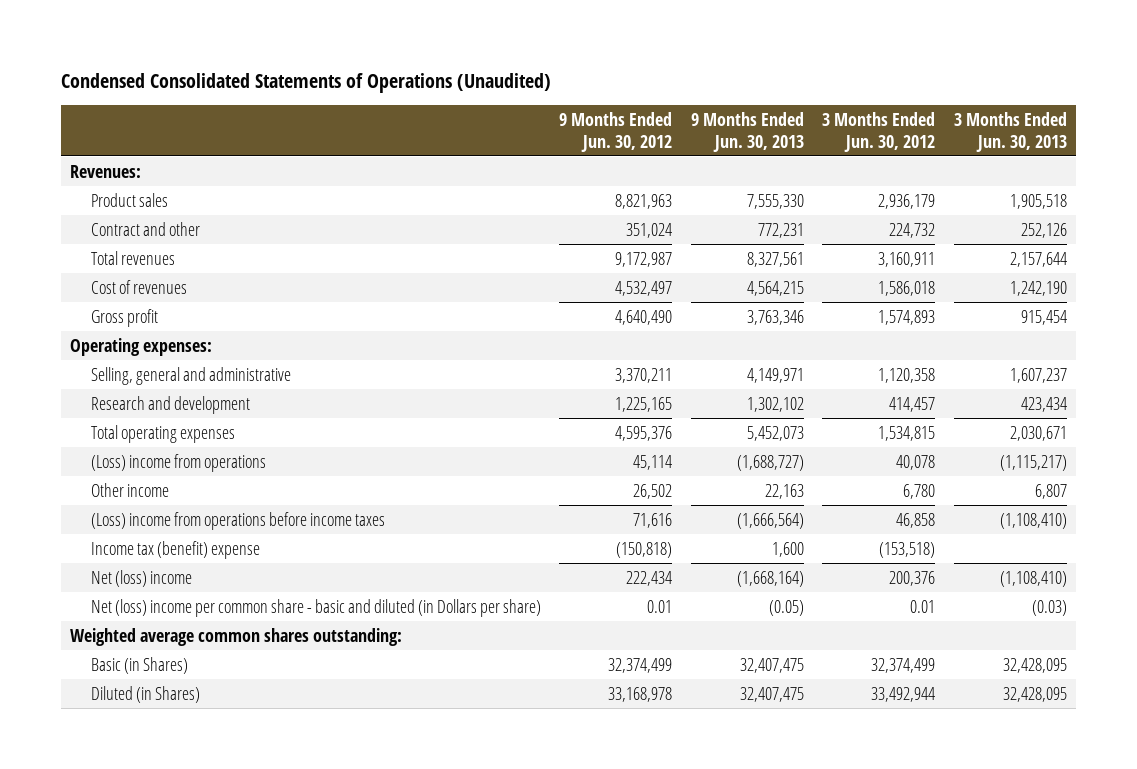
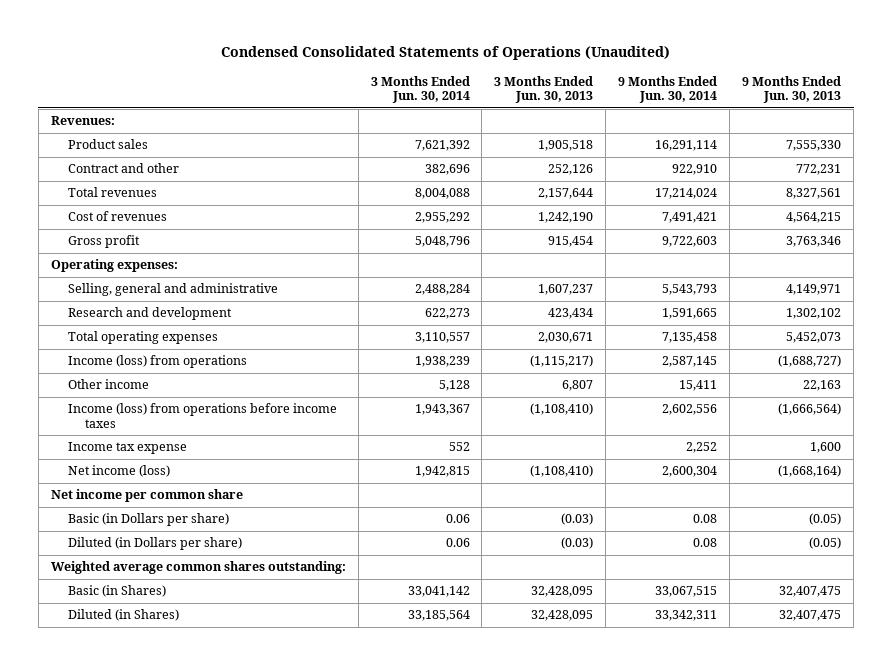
- | 9 Months Ended Jun. 30, 2012 | 9 Months Ended Jun. 30, 2013 | 3 Months Ended Jun. 30, 2012 | 3 Months Ended Jun. 30, 2013
+ | 3 Months Ended Jun. 30, 2014 | 3 Months Ended Jun. 30, 2013 | 9 Months Ended Jun. 30, 2014 | 9 Months Ended Jun. 30, 2013
- (Loss) income from operations | 45,114 | (1,688,727) | 40,078 | (1,115,217)
+ Income (loss) from operations | 1,938,239 | (1,115,217) | 2,587,145 | (1,688,727)
- (Loss) income from operations before income taxes | 71,616 | (1,666,564) | 46,858 | (1,108,410)
- Income tax (benefit) expense | (150,818) | 1,600 | (153,518) |
- Net (loss) income | 222,434 | (1,668,164) | 200,376 | (1,108,410)
- Net (loss) income per common share - basic and diluted (in Dollars per share) | 0.01 | (0.05) | 0.01 | (0.03)
+ Income (loss) from operations before income taxes | 1,943,367 | (1,108,410) | 2,602,556 | (1,666,564)
+ Income tax expense | 552 | | 2,252 | 1,600
+ Net income (loss) | 1,942,815 | (1,108,410) | 2,600,304 | (1,668,164)
+ Net income per common share
+ Basic (in Dollars per share) | 0.06 | (0.03) | 0.08 | (0.05)
+ Diluted (in Dollars per share) | 0.06 | (0.03) | 0.08 | (0.05)

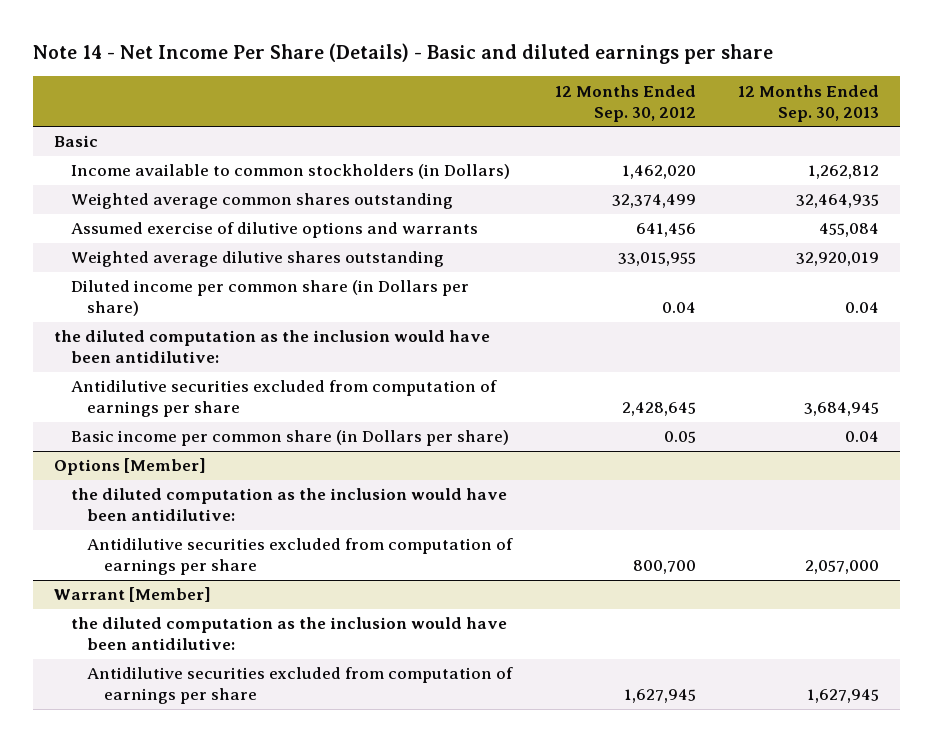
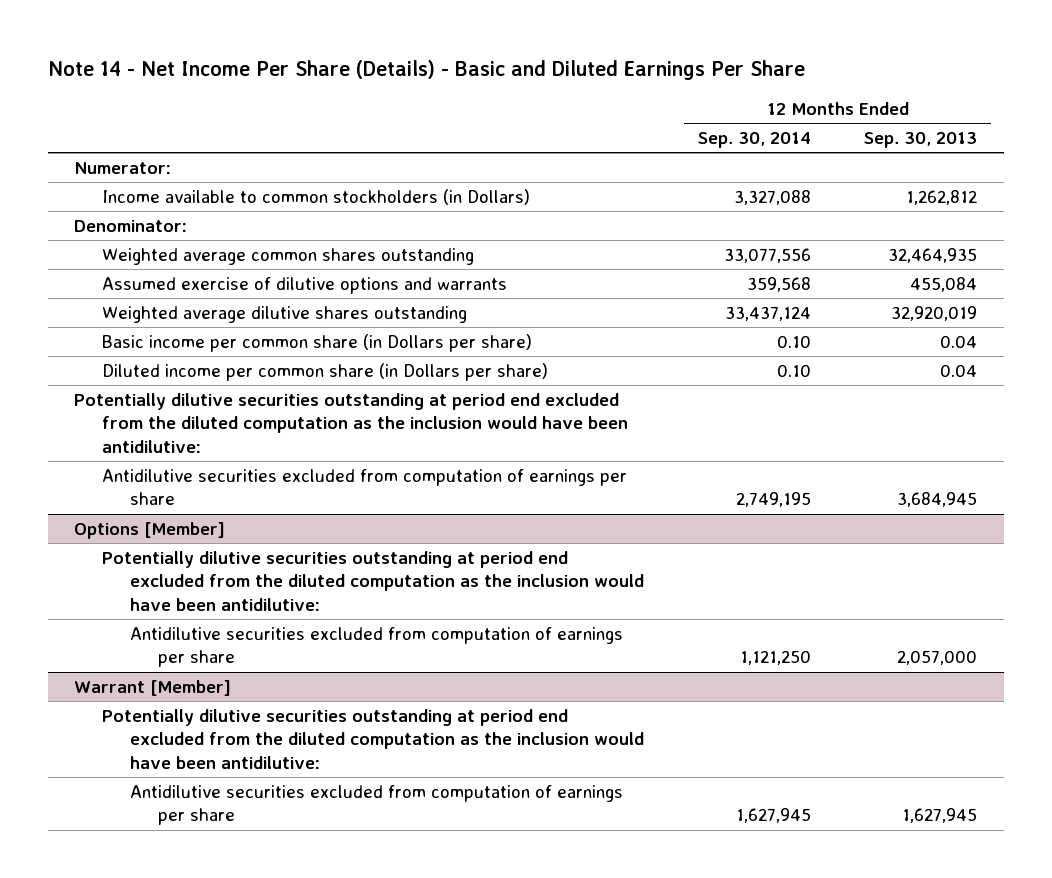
- Note 14 - Net Income Per Share (Details) - Basic and diluted earnings per share
+ Note 14 - Net Income Per Share (Details) - Basic and Diluted Earnings Per Share
- | 12 Months Ended Sep. 30, 2012 | 12 Months Ended Sep. 30, 2013
+ | 12 Months Ended Sep. 30, 2014 | 12 Months Ended Sep. 30, 2013
- Basic
+ Numerator:
+ Denominator:
moved up: Basic income per common share (in Dollars per share) | 0.10 | 0.04
- the diluted computation as the inclusion would have been antidilutive:
+ Potentially dilutive securities outstanding at period end excluded from the diluted computation as the inclusion would have been antidilutive:
@ Options [Member]
- the diluted computation as the inclusion would have been antidilutive:
+ Potentially dilutive securities outstanding at period end excluded from the diluted computation as the inclusion would have been antidilutive:
@ Warrant [Member]
- the diluted computation as the inclusion would have been antidilutive:
+ Potentially dilutive securities outstanding at period end excluded from the diluted computation as the inclusion would have been antidilutive:

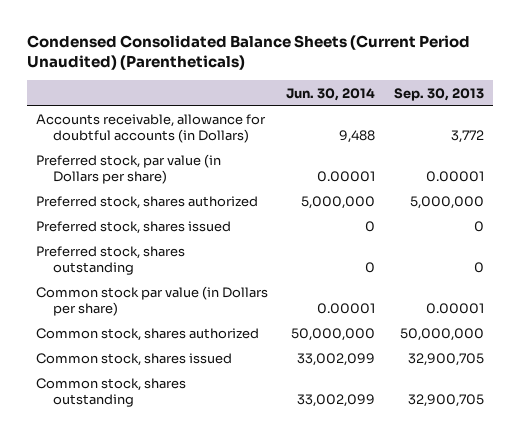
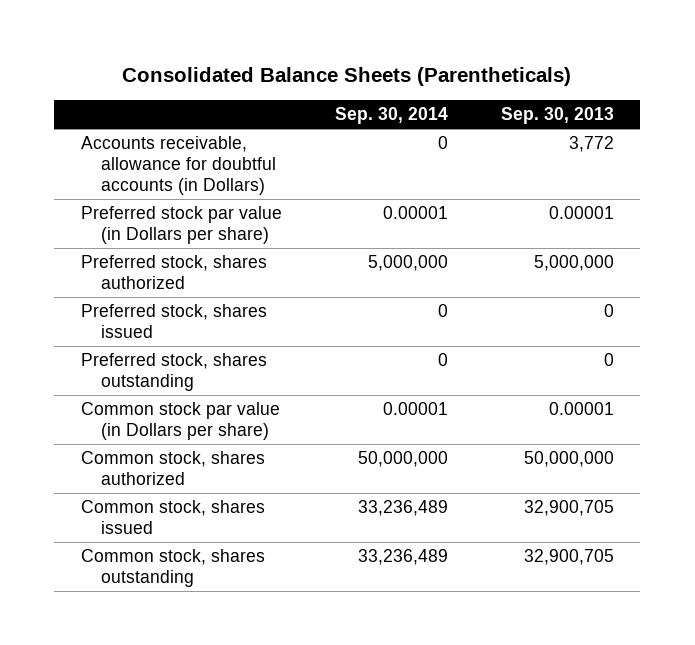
- Condensed Consolidated Balance Sheets (Current Period Unaudited) (Parentheticals)
+ Consolidated Balance Sheets (Parentheticals)
- | Jun. 30, 2014 | Sep. 30, 2013
+ | Sep. 30, 2014 | Sep. 30, 2013
- Accounts receivable, allowance for doubtful accounts (in Dollars) | 9,488 | 3,772
- Preferred stock, par value (in Dollars per share) | 0.00001 | 0.00001
+ Accounts receivable, allowancе for doubtful accounts (in Dollars) | 0 | 3,772
+ Preferred stock par value (in Dollars per share) | 0.00001 | 0.00001

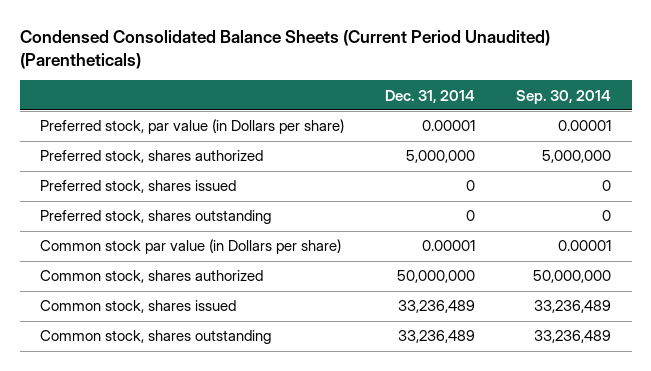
- Consolidated Balance Sheets (Parentheticals)
+ Condensed Consolidated Balance Sheets (Current Period Unaudited) (Parentheticals)
- | Sep. 30, 2014 | Sep. 30, 2013
+ | Dec. 31, 2014 | Sep. 30, 2014
- Accounts receivable, allowancе for doubtful accounts (in Dollars) | 0 | 3,772
- Preferred stock par value (in Dollars per share) | 0.00001 | 0.00001
+ Preferred stock, par value (in Dollars per share) | 0.00001 | 0.00001

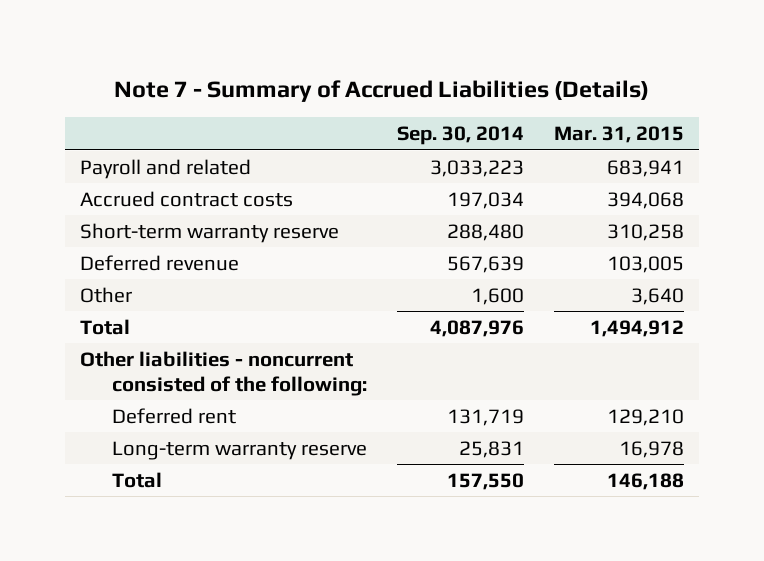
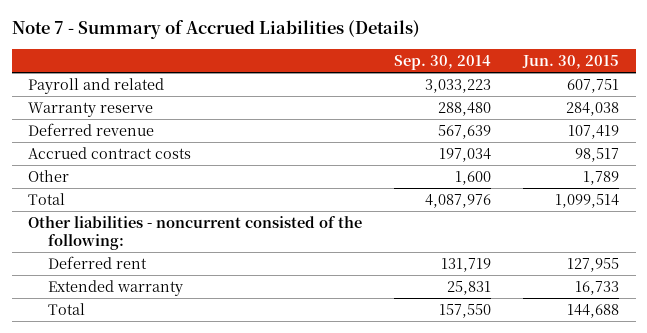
- | Sep. 30, 2014 | Mar. 31, 2015
+ | Sep. 30, 2014 | Jun. 30, 2015
- Short-term warranty reserve | 288,480 | 310,258
+ Warranty reserve | 288,480 | 284,038
moved down: Accrued contract costs | 197,034 | 98,517
- Long-term warranty reserve | 25,831 | 16,978
+ Extended warranty | 25,831 | 16,733

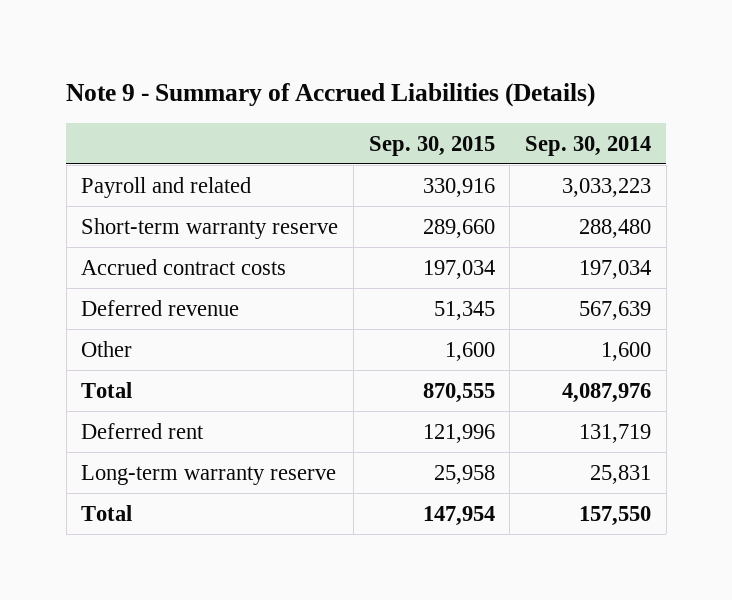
- Note 7 - Summary of Accrued Liabilities (Details)
+ Note 9 - Summary of Accrued Liabilities (Details)
- | Sep. 30, 2014 | Jun. 30, 2015
+ | Sep. 30, 2015 | Sep. 30, 2014
- Warranty reserve | 288,480 | 284,038
+ Short-term warranty reserve | 289,660 | 288,480
moved down: Deferred revenue | 51,345 | 567,639
- Other liabilities - noncurrent consisted of the following:
- Extended warranty | 25,831 | 16,733
+ Long-term warranty reserve | 25,958 | 25,831

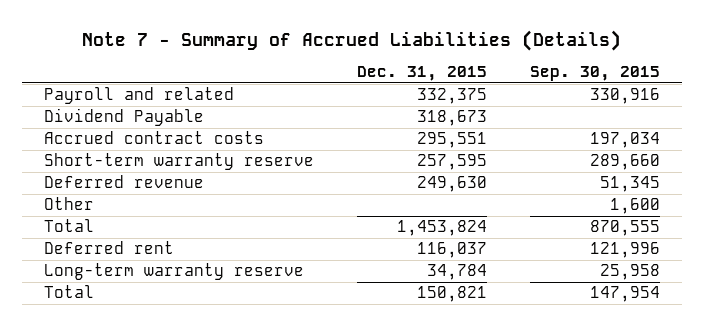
- Note 9 - Summary of Accrued Liabilities (Details)
+ Note 7 - Summary of Accrued Liabilities (Details)
- | Sep. 30, 2015 | Sep. 30, 2014
+ | Dec. 31, 2015 | Sep. 30, 2015
+ Dividend Payable | 318,673 |
moved down: Short-term warranty reserve | 257,595 | 289,660

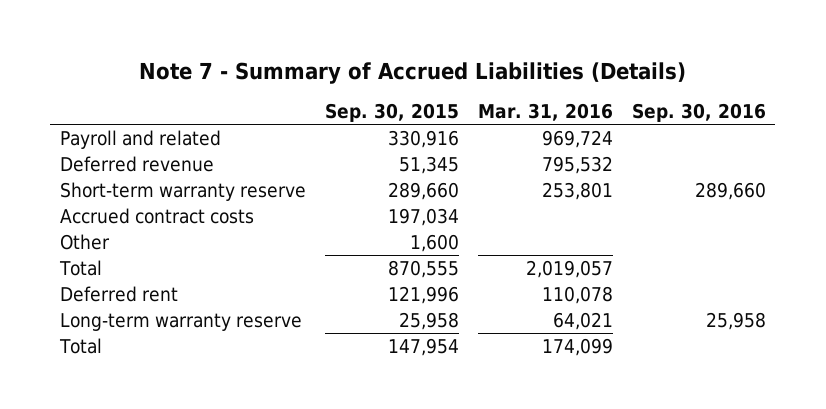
- | Dec. 31, 2015 | Sep. 30, 2015
+ | Sep. 30, 2015 | Mar. 31, 2016 | Sep. 30, 2016
- Dividend Payable | 318,673 |
moved down: Short-term warranty reserve | 289,660 | 253,801 | 289,660
moved down: Accrued contract costs | 197,034 | |

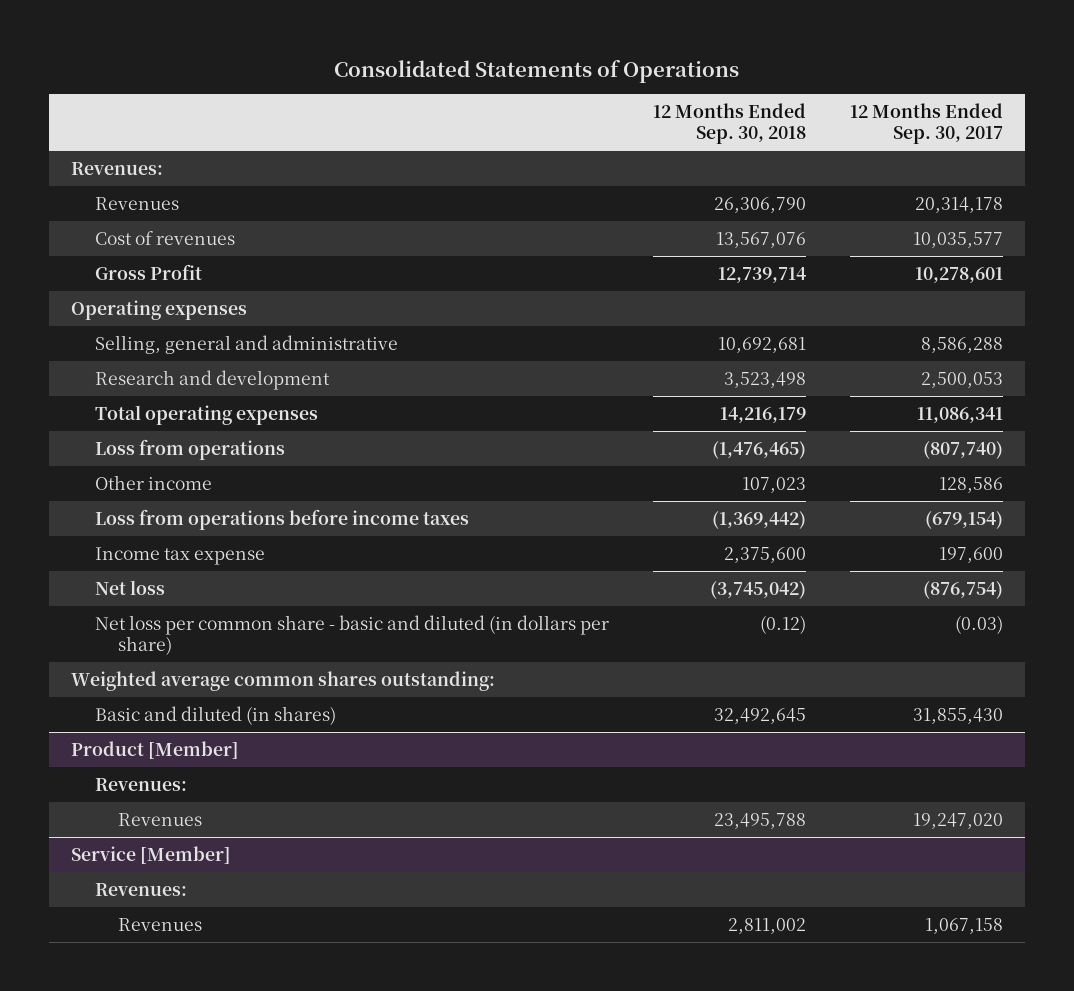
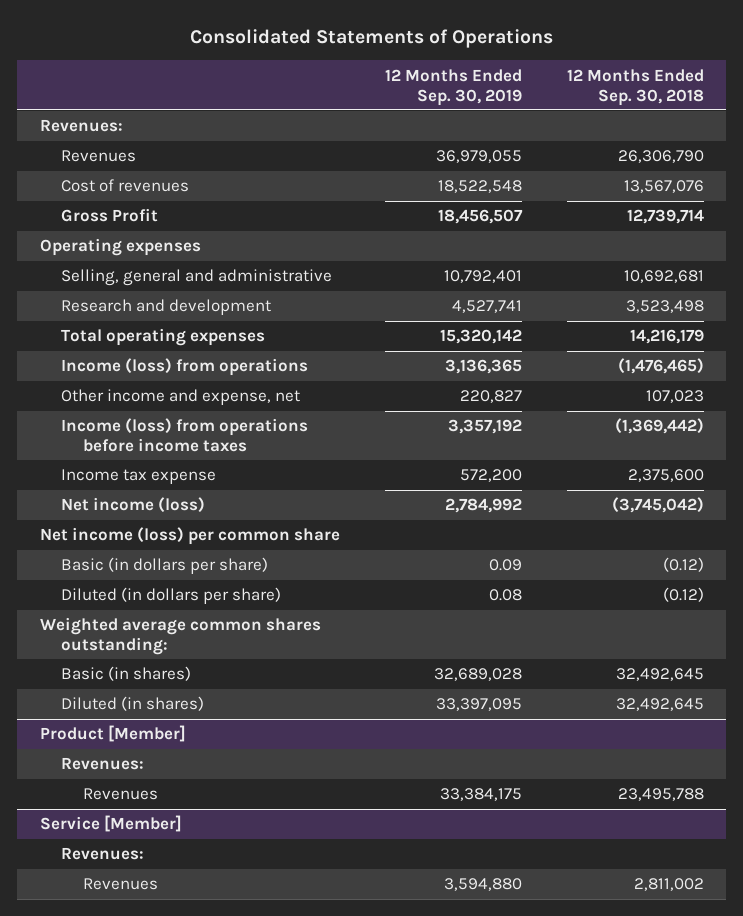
- | 12 Months Ended Sep. 30, 2018 | 12 Months Ended Sep. 30, 2017
+ | 12 Months Ended Sep. 30, 2019 | 12 Months Ended Sep. 30, 2018
- Loss from operations | (1,476,465) | (807,740)
- Other income | 107,023 | 128,586
- Loss from operations before income taxes | (1,369,442) | (679,154)
+ Income (loss) from operations | 3,136,365 | (1,476,465)
+ Other income and expense, net | 220,827 | 107,023
+ Income (loss) from operations before income taxes | 3,357,192 | (1,369,442)
- Net loss | (3,745,042) | (876,754)
- Net loss per common share - basic and diluted (in dollars per share) | (0.12) | (0.03)
+ Net income (loss) | 2,784,992 | (3,745,042)
+ Net income (loss) per common share
+ Basic (in dollars per share) | 0.09 | (0.12)
+ Diluted (in dollars per share) | 0.08 | (0.12)
- Basic and diluted (in shares) | 32,492,645 | 31,855,430
+ Basic (in shares) | 32,689,028 | 32,492,645
+ Diluted (in shares) | 33,397,095 | 32,492,645

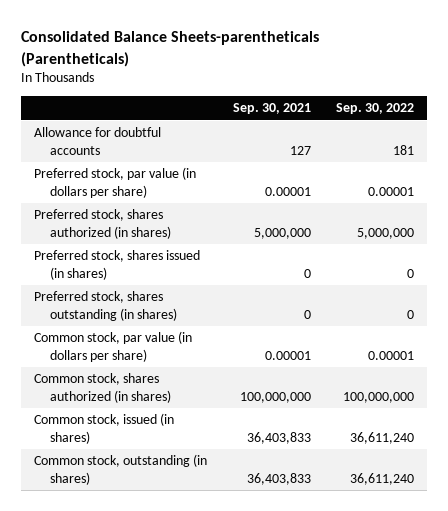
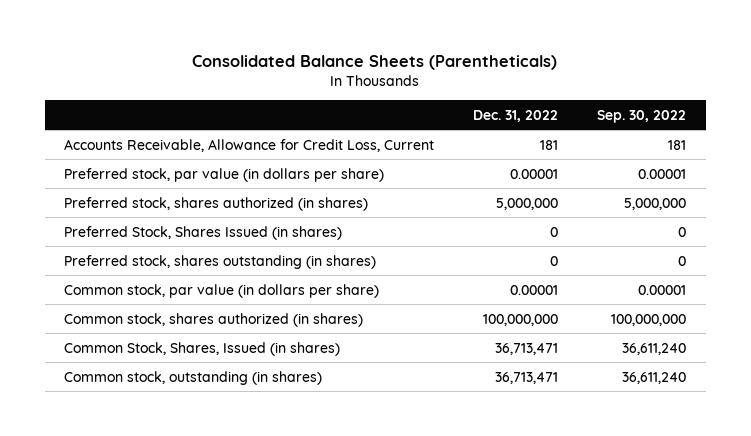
- Consolidated Balance Sheets-parentheticals (Parentheticals)
+ Consolidated Balance Sheets (Parentheticals)
- | Sep. 30, 2021 | Sep. 30, 2022
+ | Dec. 31, 2022 | Sep. 30, 2022
- Allowance for doubtful accounts | 127 | 181
+ Accounts Receivable, Allowance for Credit Loss, Current | 181 | 181
- Preferred stock, shares issued (in shares) | 0 | 0
+ Preferred Stock, Shares Issued (in shares) | 0 | 0
- Common stock, issued (in shares) | 36,403,833 | 36,611,240
+ Common Stock, Shares, Issued (in shares) | 36,713,471 | 36,611,240

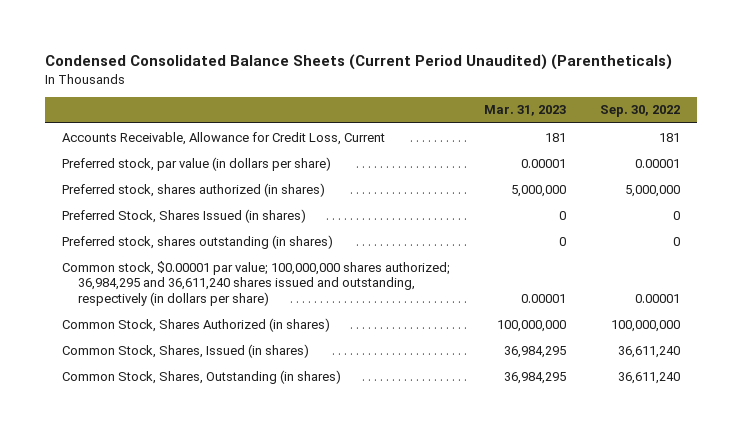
- Consolidated Balance Sheets (Parentheticals)
+ Condensed Consolidated Balance Sheets (Current Period Unaudited) (Parentheticals)
- | Dec. 31, 2022 | Sep. 30, 2022
+ | Mar. 31, 2023 | Sep. 30, 2022
- Common stock, par value (in dollars per share) | 0.00001 | 0.00001
- Common stock, shares authorized (in shares) | 100,000,000 | 100,000,000
+ Common stock, $0.00001 par value; 100,000,000 shares authorized; 36,984,295 and 36,611,240 shares issued and outstanding, respectively (in dollars per share) | 0.00001 | 0.00001
+ Common Stock, Shares Authorized (in shares) | 100,000,000 | 100,000,000
- Common stock, outstanding (in shares) | 36,713,471 | 36,611,240
+ Common Stock, Shares, Outstanding (in shares) | 36,984,295 | 36,611,240

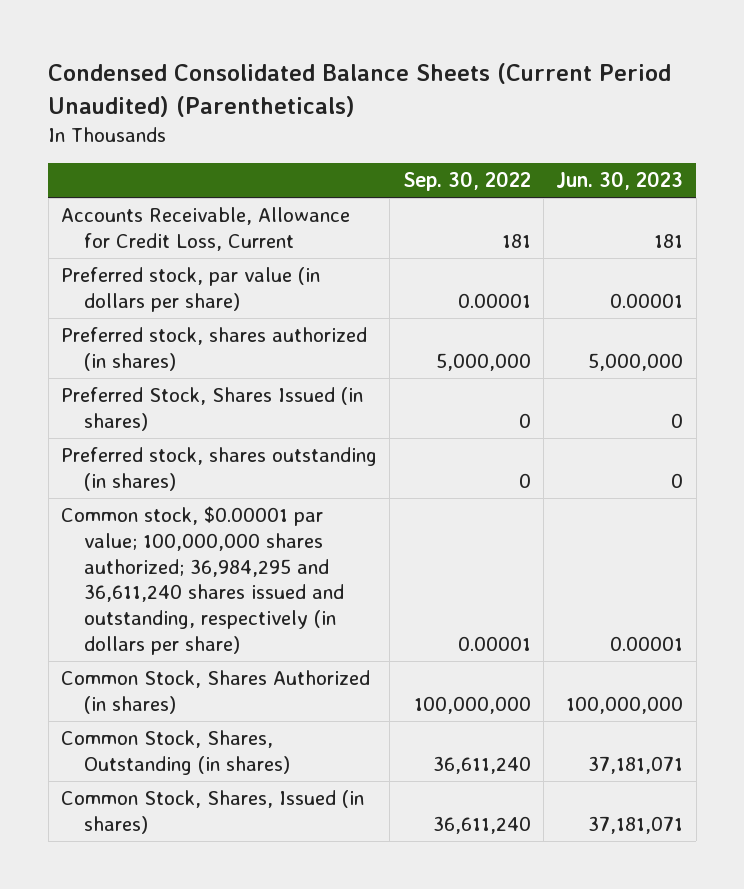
- | Mar. 31, 2023 | Sep. 30, 2022
+ | Sep. 30, 2022 | Jun. 30, 2023
moved down: Common Stock, Shares, Issued (in shares) | 36,611,240 | 37,181,071

